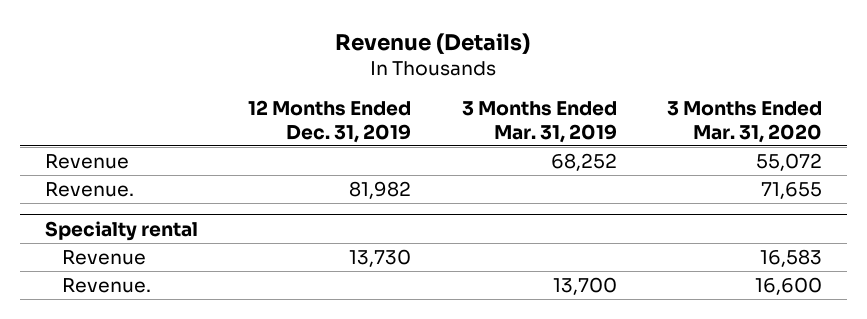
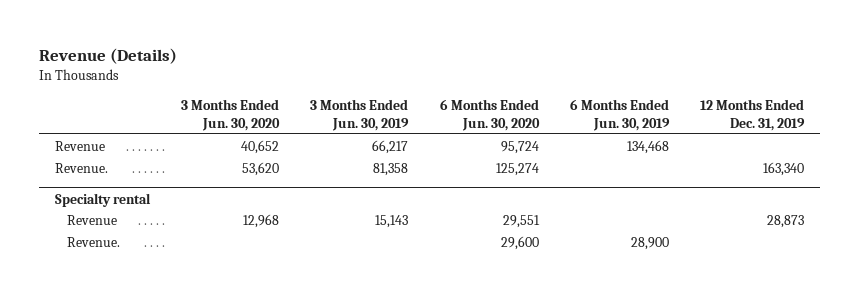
- | 12 Months Ended Dec. 31, 2019 | 3 Months Ended Mar. 31, 2019 | 3 Months Ended Mar. 31, 2020
+ | 3 Months Ended Jun. 30, 2020 | 3 Months Ended Jun. 30, 2019 | 6 Months Ended Jun. 30, 2020 | 6 Months Ended Jun. 30, 2019 | 12 Months Ended Dec. 31, 2019
- Revenue. | 81,982 | | 71,655
+ Revenue. | 53,620 | 81,358 | 125,274 | | 163,340
@ Specialty rental
- Revenue | 13,730 | | 16,583
+ Revenue | 12,968 | 15,143 | 29,551 | | 28,873

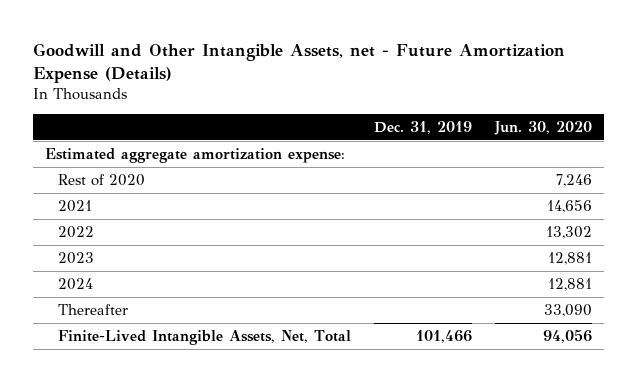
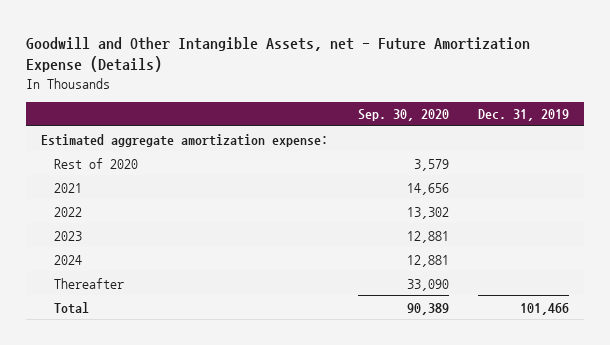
- | Dec. 31, 2019 | Jun. 30, 2020
+ | Sep. 30, 2020 | Dec. 31, 2019
- Finite-Lived Intangible Assets, Net, Total | 101,466 | 94,056
+ Total | 90,389 | 101,466

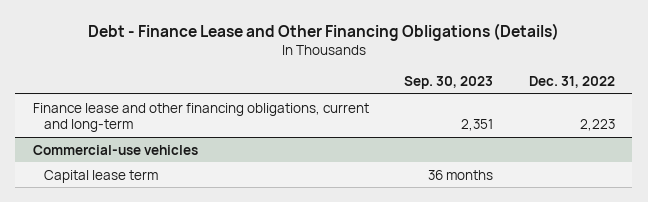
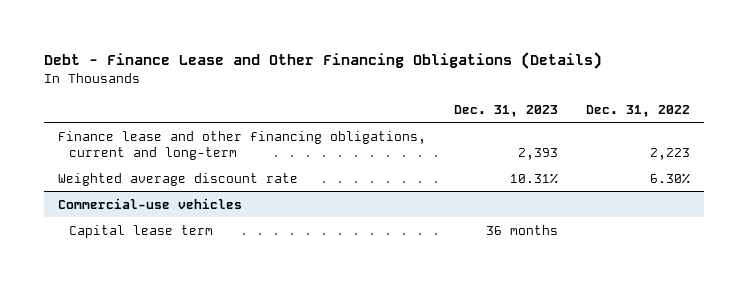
- | Sep. 30, 2023 | Dec. 31, 2022
+ | Dec. 31, 2023 | Dec. 31, 2022
+ Weighted average discount rate | 10.31% | 6.30%

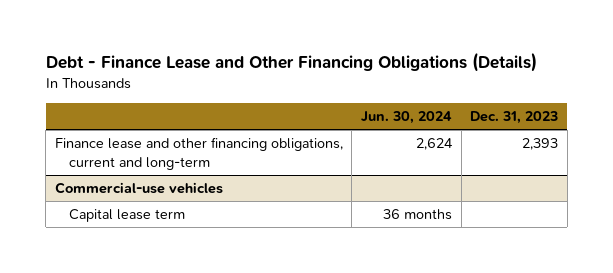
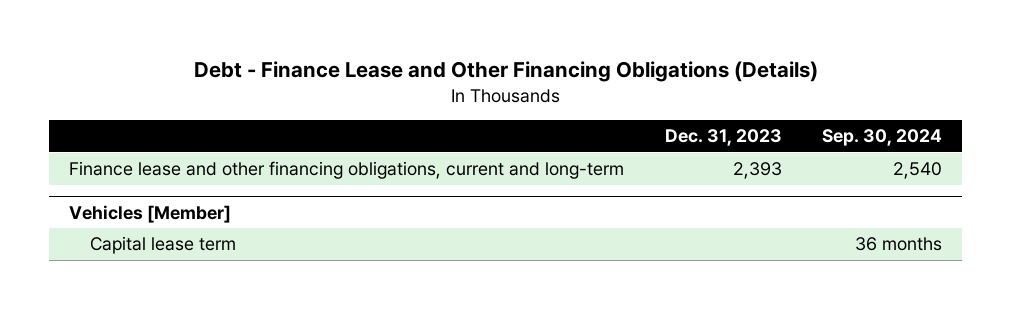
- | Jun. 30, 2024 | Dec. 31, 2023
+ | Dec. 31, 2023 | Sep. 30, 2024
- Commercial-use vehicles
+ Vehicles [Member]

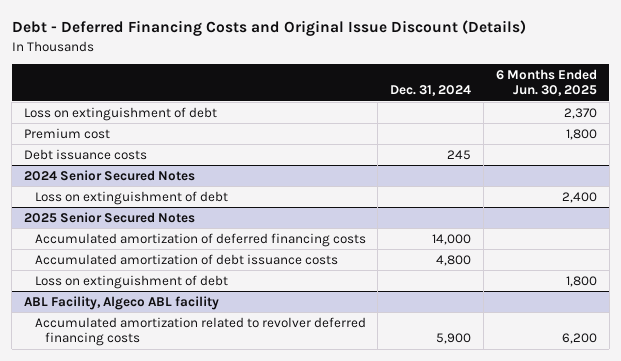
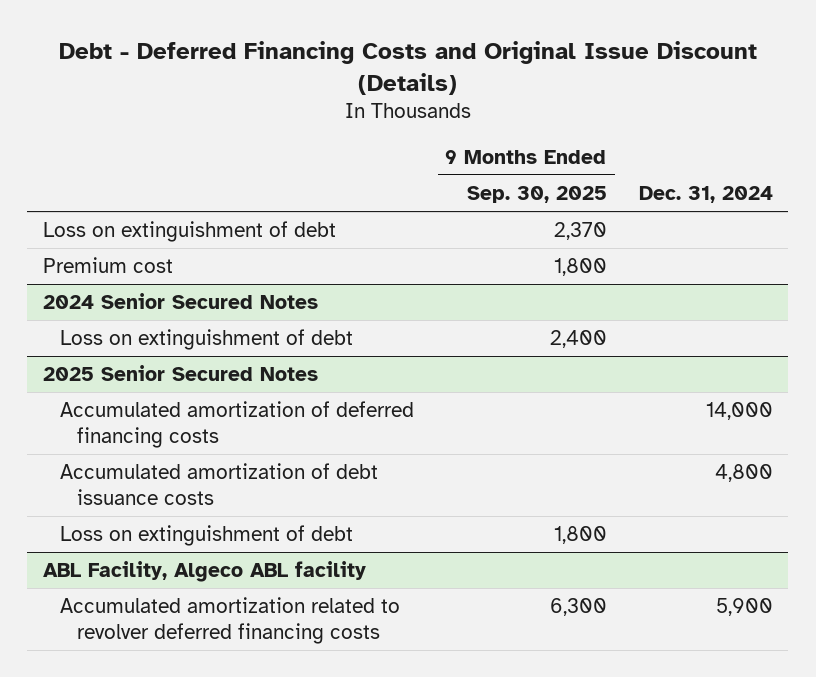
- | Dec. 31, 2024 | 6 Months Ended Jun. 30, 2025
+ | 9 Months Ended Sep. 30, 2025 | Dec. 31, 2024
- Debt issuance costs | 245 |

